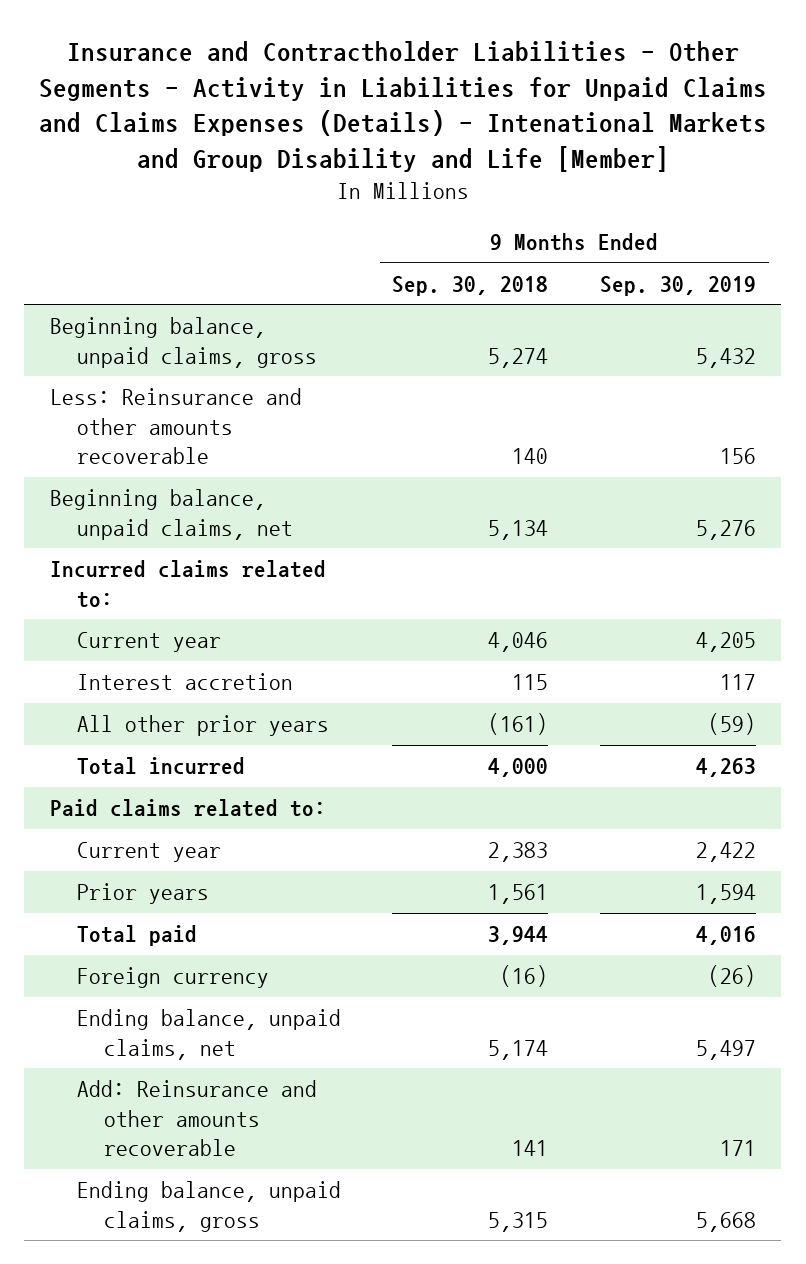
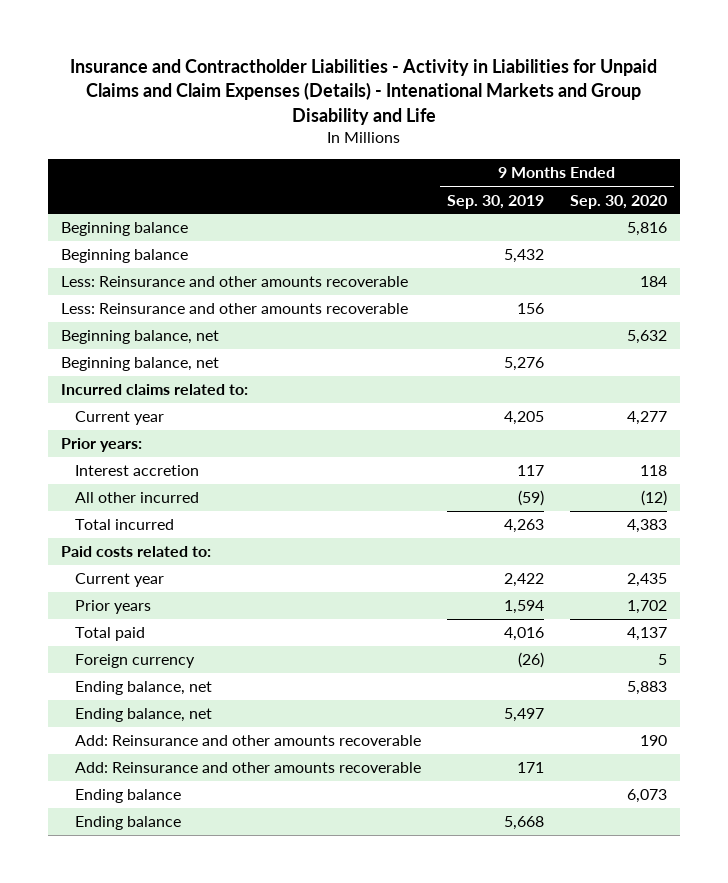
- Insurance and Contractholder Liabilities - Other Segments - Activity in Liabilities for Unpaid Claims and Claims Expenses (Details) - Intenational Markets and Group Disability and Life [Member]
+ Insurance and Contractholder Liabilities - Activity in Liabilities for Unpaid Claims and Claim Expenses (Details) - Intenational Markets and Group Disability and Life
- | 9 Months Ended Sep. 30, 2018 | 9 Months Ended Sep. 30, 2019
+ | 9 Months Ended Sep. 30, 2019 | 9 Months Ended Sep. 30, 2020
- Beginning balance, unpaid claims, gross | 5,274 | 5,432
+ Beginning balance | | 5,816
+ Beginning balance | 5,432 |
+ Less: Reinsurance and other amounts recoverable | | 184
- Beginning balance, unpaid claims, net | 5,134 | 5,276
+ Beginning balance, net | | 5,632
+ Beginning balance, net | 5,276 |
+ Prior years:
- All other prior years | (161) | (59)
+ All other incurred | (59) | (12)
- Paid claims related to:
+ Paid costs related to:
- Ending balance, unpaid claims, net | 5,174 | 5,497
+ Ending balance, net | | 5,883
+ Ending balance, net | 5,497 |
+ Add: Reinsurance and other amounts recoverable | | 190
- Ending balance, unpaid claims, gross | 5,315 | 5,668
+ Ending balance | | 6,073
+ Ending balance | 5,668 |

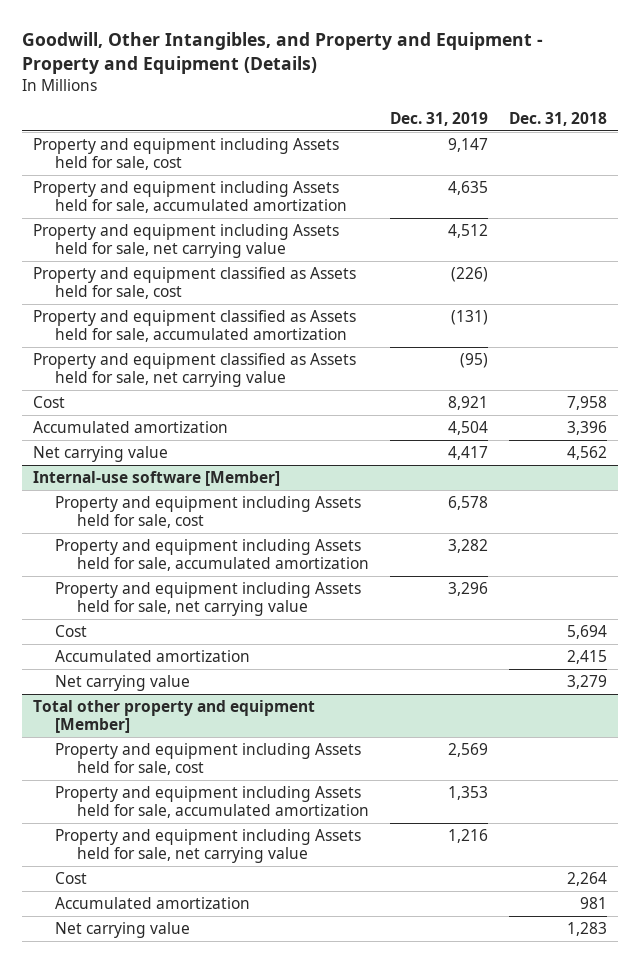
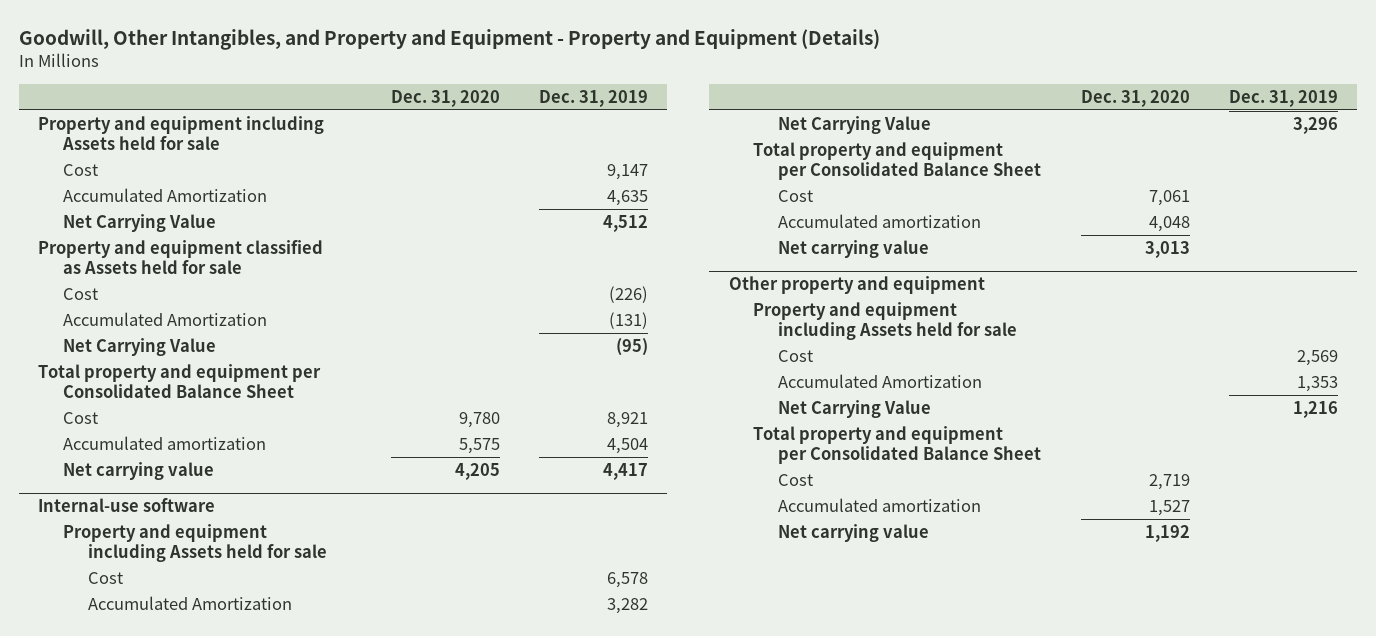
- | Dec. 31, 2019 | Dec. 31, 2018
+ | Dec. 31, 2020 | Dec. 31, 2019
- Property and equipment including Assets held for sale, cost | 9,147 |
- Property and equipment including Assets held for sale, accumulated amortization | 4,635 |
- Property and equipment including Assets held for sale, net carrying value | 4,512 |
- Property and equipment classified as Assets held for sale, cost | (226) |
- Property and equipment classified as Assets held for sale, accumulated amortization | (131) |
- Property and equipment classified as Assets held for sale, net carrying value | (95) |
+ Property and equipment including Assets held for sale
+ Cost | | 9,147
+ Accumulated Amortization | | 4,635
+ Net Carrying Value | | 4,512
+ Property and equipment classified as Assets held for sale
+ Cost | | (226)
+ Accumulated Amortization | | (131)
+ Net Carrying Value | | (95)
+ Total property and equipment per Consolidated Balance Sheet
- Internal-use software [Member]
- Property and equipment including Assets held for sale, cost | 6,578 |
- Property and equipment including Assets held for sale, accumulated amortization | 3,282 |
- Property and equipment including Assets held for sale, net carrying value | 3,296 |
+ Internal-use software
+ Property and equipment including Assets held for sale
+ Cost | | 6,578
+ Accumulated Amortization | | 3,282
+ Net Carrying Value | | 3,296
+ Total property and equipment per Consolidated Balance Sheet
- Total other property and equipment [Member]
- Property and equipment including Assets held for sale, cost | 2,569 |
- Property and equipment including Assets held for sale, accumulated amortization | 1,353 |
- Property and equipment including Assets held for sale, net carrying value | 1,216 |
+ Other property and equipment
+ Property and equipment including Assets held for sale
+ Cost | | 2,569
+ Accumulated Amortization | | 1,353
+ Net Carrying Value | | 1,216
+ Total property and equipment per Consolidated Balance Sheet

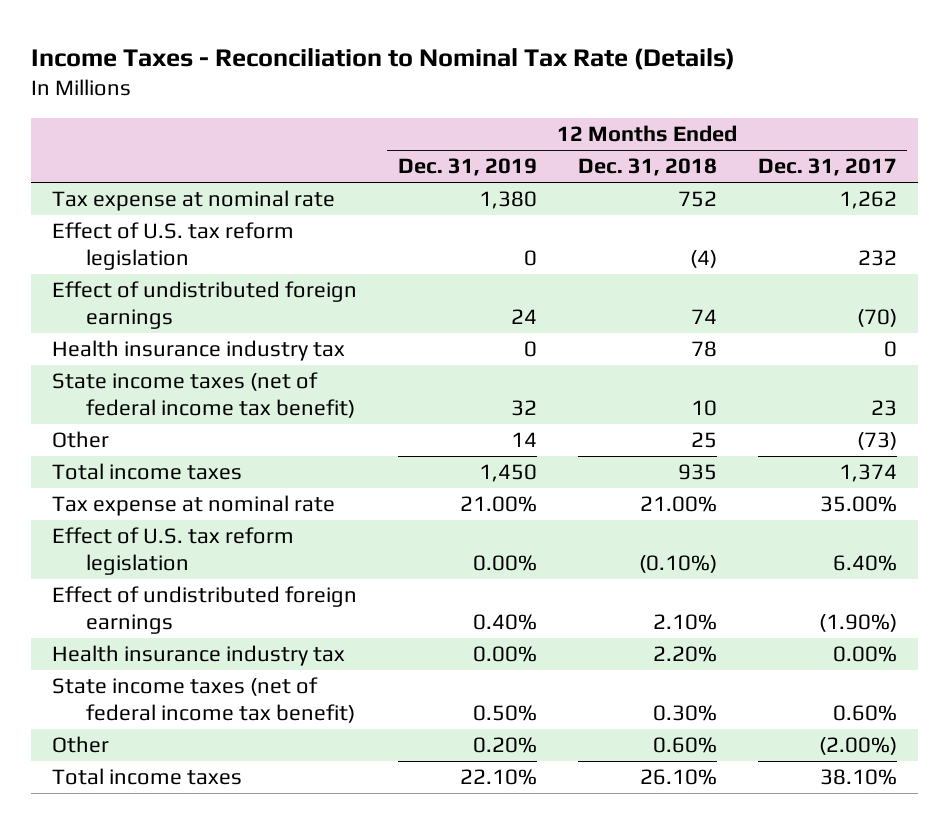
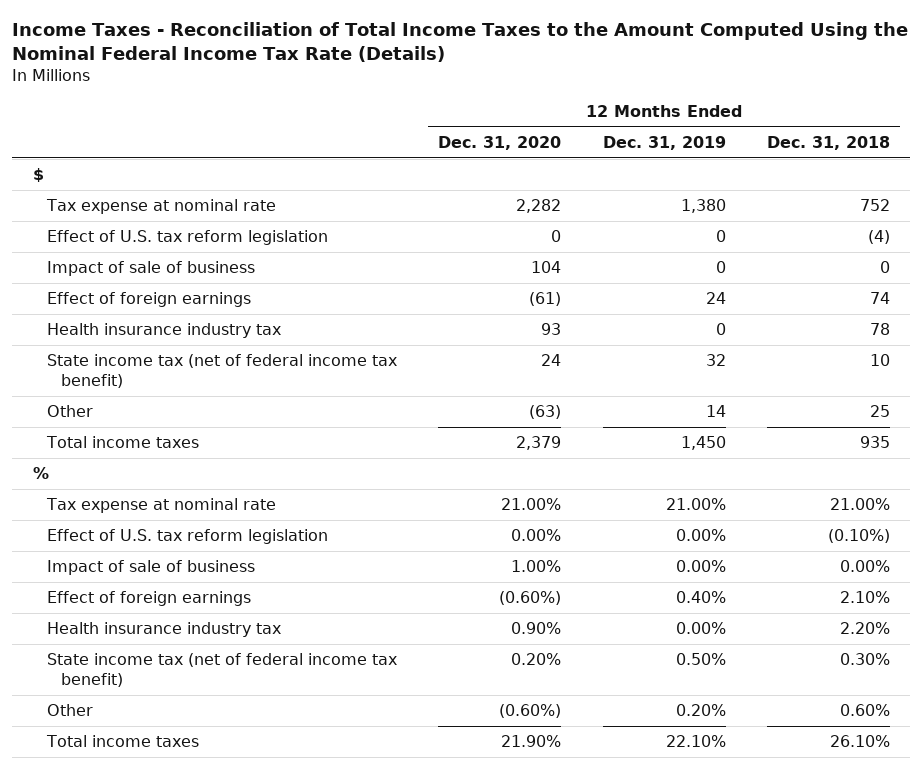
- Income Taxes - Reconciliation to Nominal Tax Rate (Details)
+ Income Taxes - Reconciliation of Total Income Taxes to the Amount Computed Using the Nominal Federal Income Tax Rate (Details)
- | 12 Months Ended Dec. 31, 2019 | 12 Months Ended Dec. 31, 2018 | 12 Months Ended Dec. 31, 2017
+ | 12 Months Ended Dec. 31, 2020 | 12 Months Ended Dec. 31, 2019 | 12 Months Ended Dec. 31, 2018
+ $
- Effect of undistributed foreign earnings | 24 | 74 | (70)
+ Impact of sale of business | 104 | 0 | 0
+ Effect of foreign earnings | (61) | 24 | 74
- State income taxes (net of federal income tax benefit) | 32 | 10 | 23
+ State income tax (net of federal income tax benefit) | 24 | 32 | 10
+ %
- Effect of undistributed foreign earnings | 0.40% | 2.10% | (1.90%)
+ Impact of sale of business | 1.00% | 0.00% | 0.00%
+ Effect of foreign earnings | (0.60%) | 0.40% | 2.10%
- State income taxes (net of federal income tax benefit) | 0.50% | 0.30% | 0.60%
+ State income tax (net of federal income tax benefit) | 0.20% | 0.50% | 0.30%

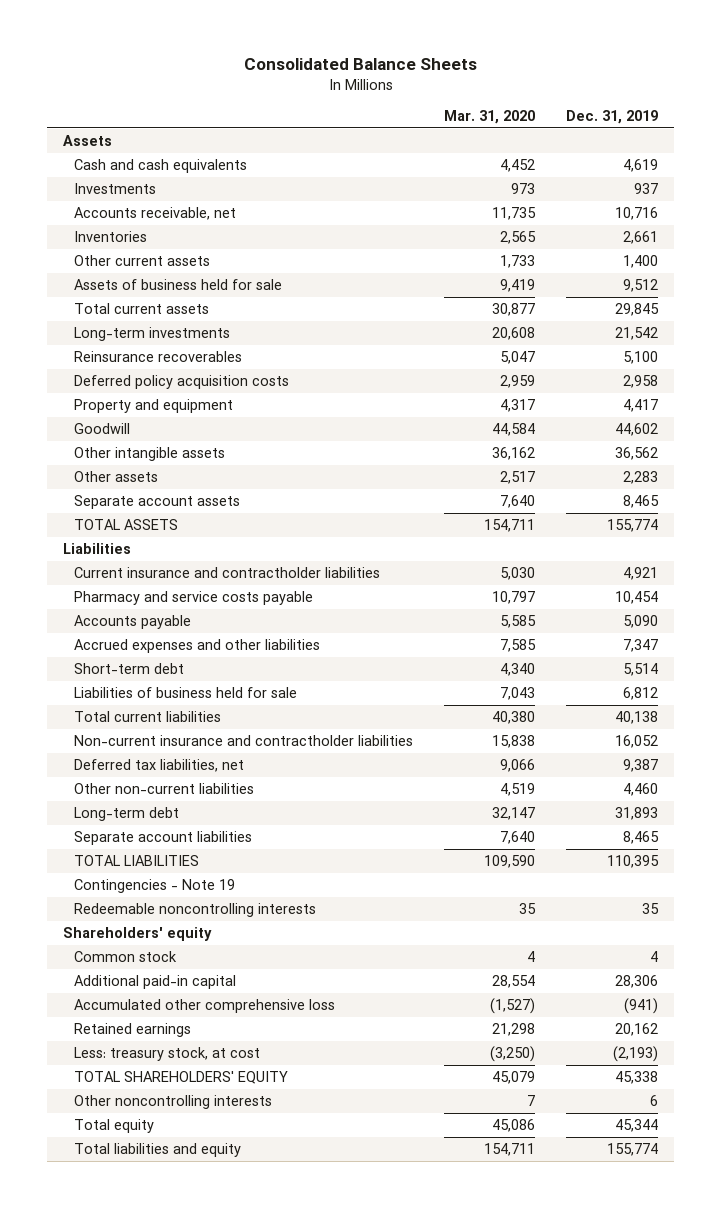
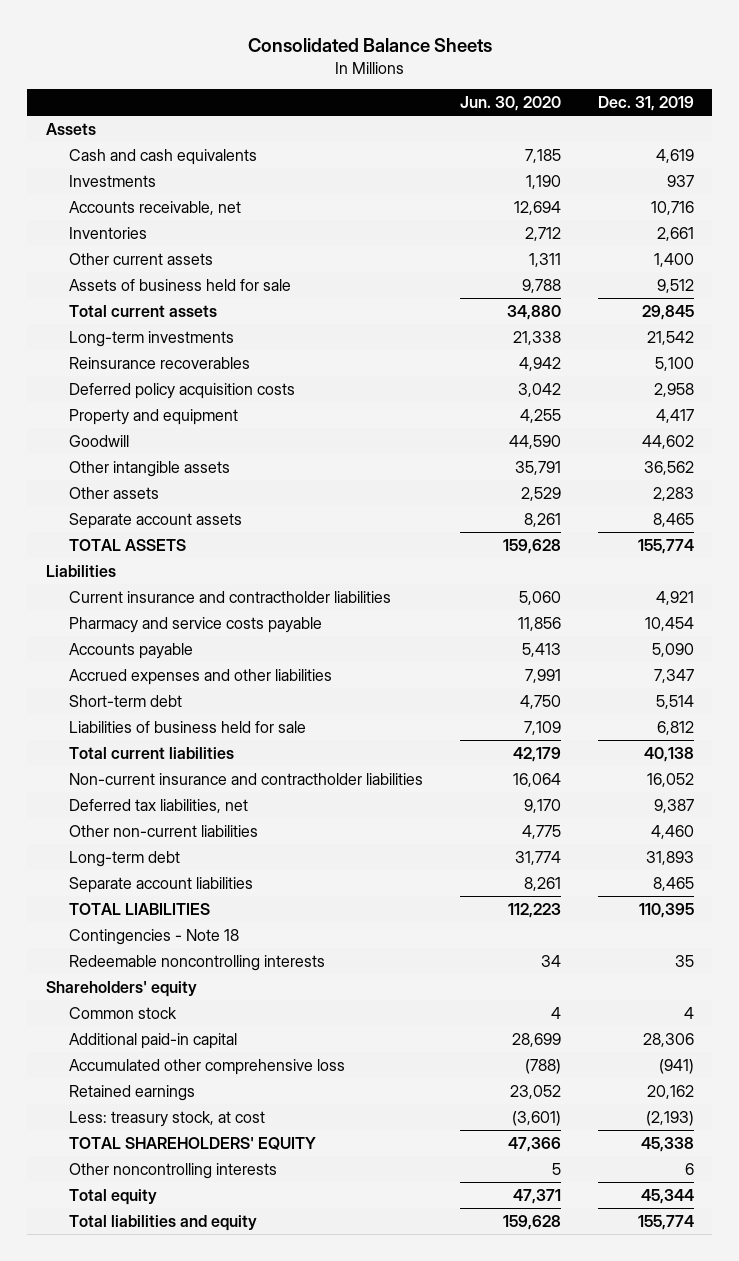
- | Mar. 31, 2020 | Dec. 31, 2019
+ | Jun. 30, 2020 | Dec. 31, 2019
- Contingencies - Note 19
+ Contingencies - Note 18

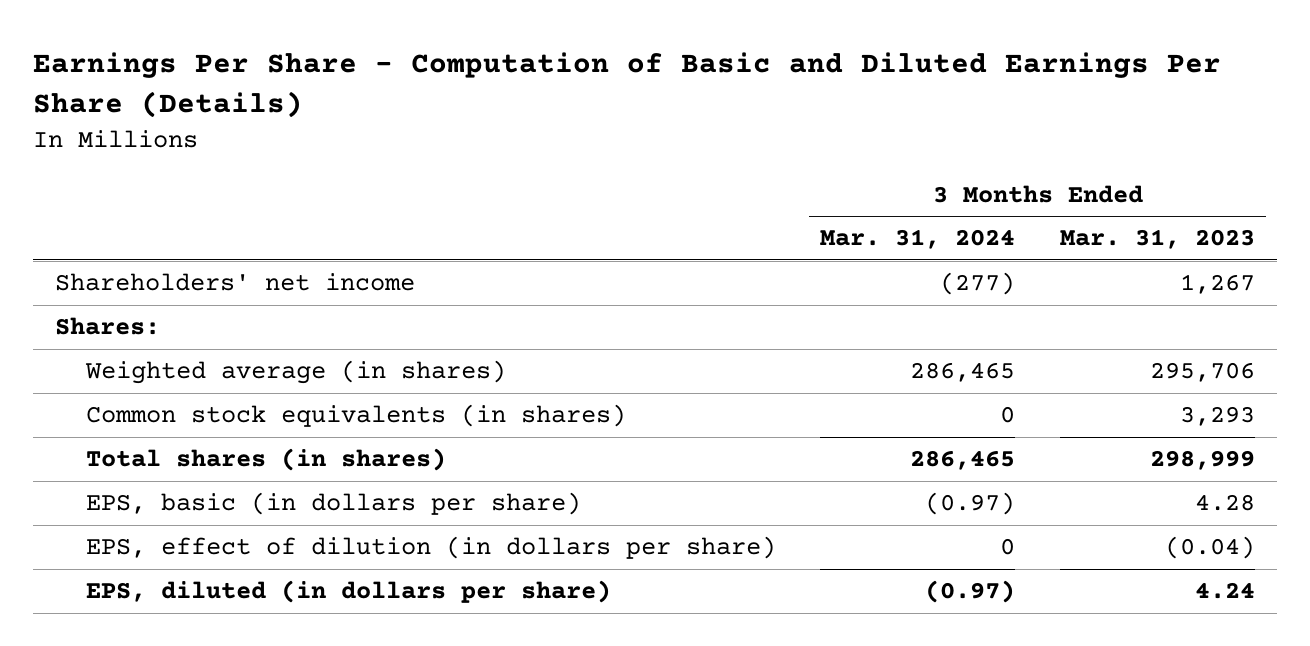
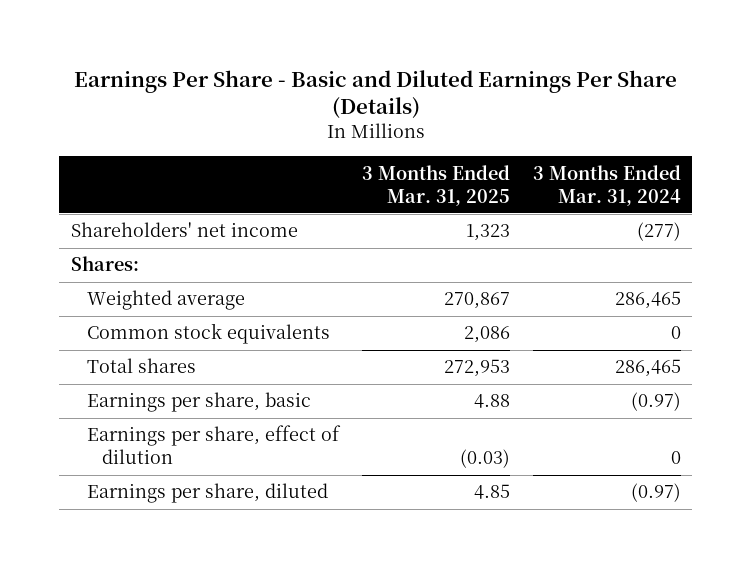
- Earnings Per Share - Computation of Basic and Diluted Earnings Per Share (Details)
+ Earnings Per Share - Basic and Diluted Earnings Per Share (Details)
- | 3 Months Ended Mar. 31, 2024 | 3 Months Ended Mar. 31, 2023
+ | 3 Months Ended Mar. 31, 2025 | 3 Months Ended Mar. 31, 2024
- Weighted average (in shares) | 286,465 | 295,706
- Common stock equivalents (in shares) | 0 | 3,293
- Total shares (in shares) | 286,465 | 298,999
- EPS, basic (in dollars per share) | (0.97) | 4.28
- EPS, effect of dilution (in dollars per share) | 0 | (0.04)
- EPS, diluted (in dollars per share) | (0.97) | 4.24
+ Weighted average | 270,867 | 286,465
+ Common stock equivalents | 2,086 | 0
+ Total shares | 272,953 | 286,465
+ Earnings per share, basic | 4.88 | (0.97)
+ Earnings per share, effect of dilution | (0.03) | 0
+ Earnings per share, diluted | 4.85 | (0.97)

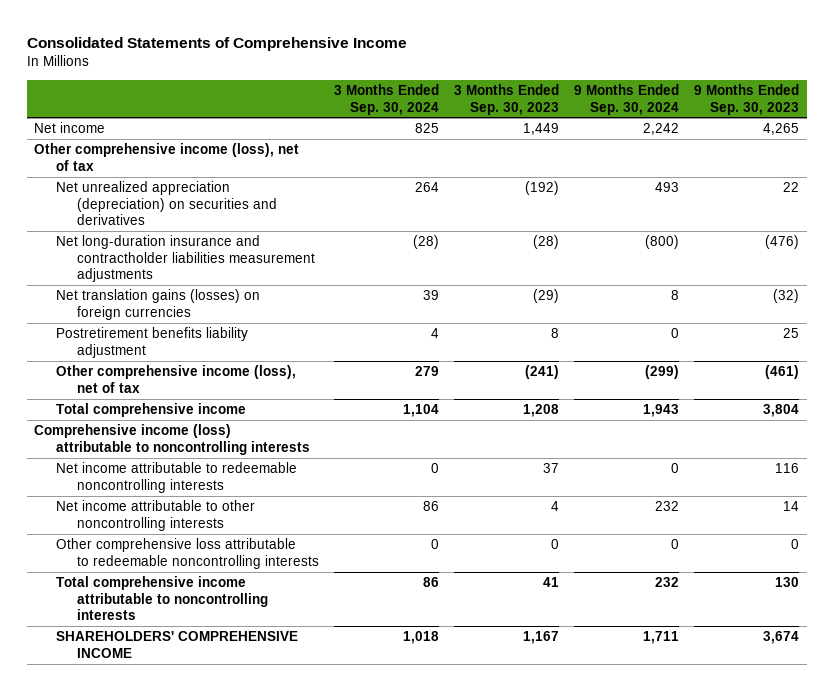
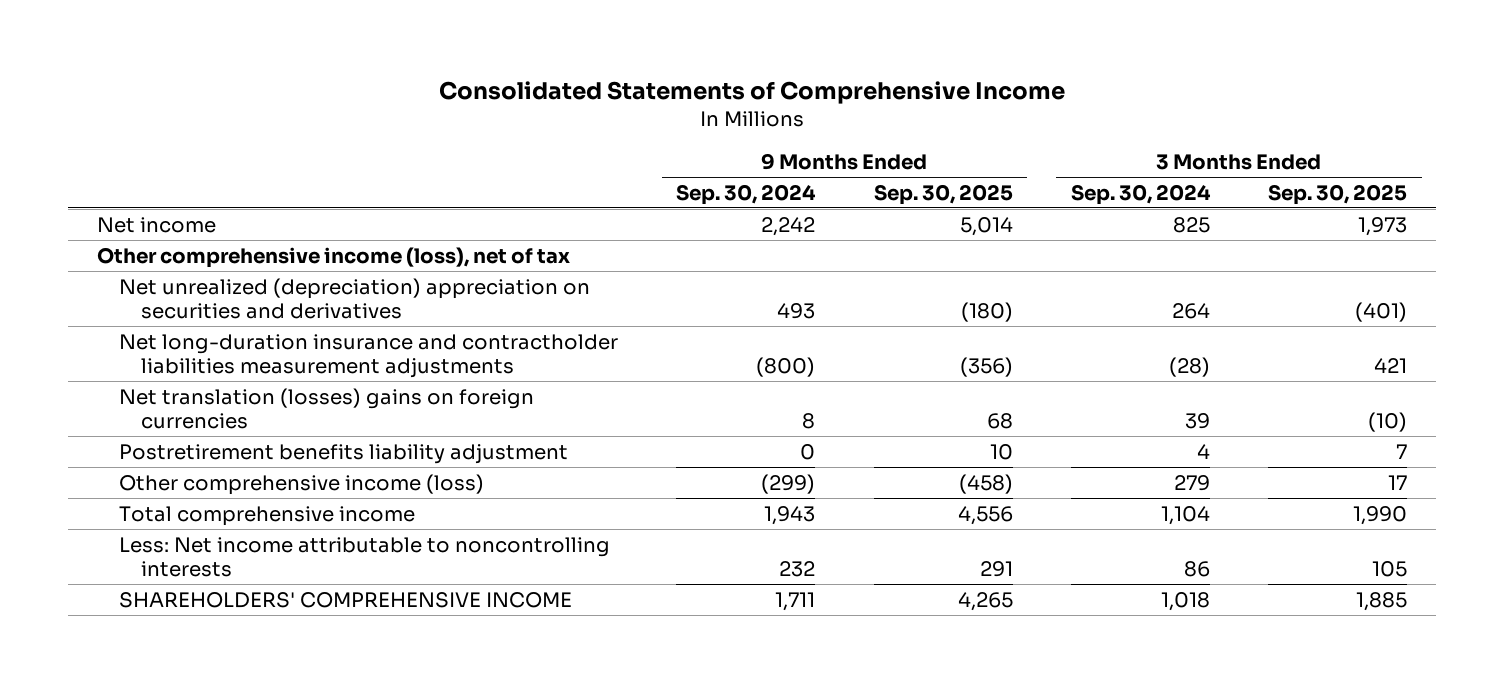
- | 3 Months Ended Sep. 30, 2024 | 3 Months Ended Sep. 30, 2023 | 9 Months Ended Sep. 30, 2024 | 9 Months Ended Sep. 30, 2023
+ | 9 Months Ended Sep. 30, 2024 | 9 Months Ended Sep. 30, 2025 | 3 Months Ended Sep. 30, 2024 | 3 Months Ended Sep. 30, 2025
- Net unrealized appreciation (depreciation) on securities and derivatives | 264 | (192) | 493 | 22
+ Net unrealized (depreciation) appreciation on securities and derivatives | 493 | (180) | 264 | (401)
- Net translation gains (losses) on foreign currencies | 39 | (29) | 8 | (32)
+ Net translation (losses) gains on foreign currencies | 8 | 68 | 39 | (10)
- Other comprehensive income (loss), net of tax | 279 | (241) | (299) | (461)
+ Other comprehensive income (loss) | (299) | (458) | 279 | 17
- Comprehensive income (loss) attributable to noncontrolling interests
- Net income attributable to redeemable noncontrolling interests | 0 | 37 | 0 | 116
- Net income attributable to other noncontrolling interests | 86 | 4 | 232 | 14
- Other comprehensive loss attributable to redeemable noncontrolling interests | 0 | 0 | 0 | 0
- Total comprehensive income attributable to noncontrolling interests | 86 | 41 | 232 | 130
+ Less: Net income attributable to noncontrolling interests | 232 | 291 | 86 | 105

